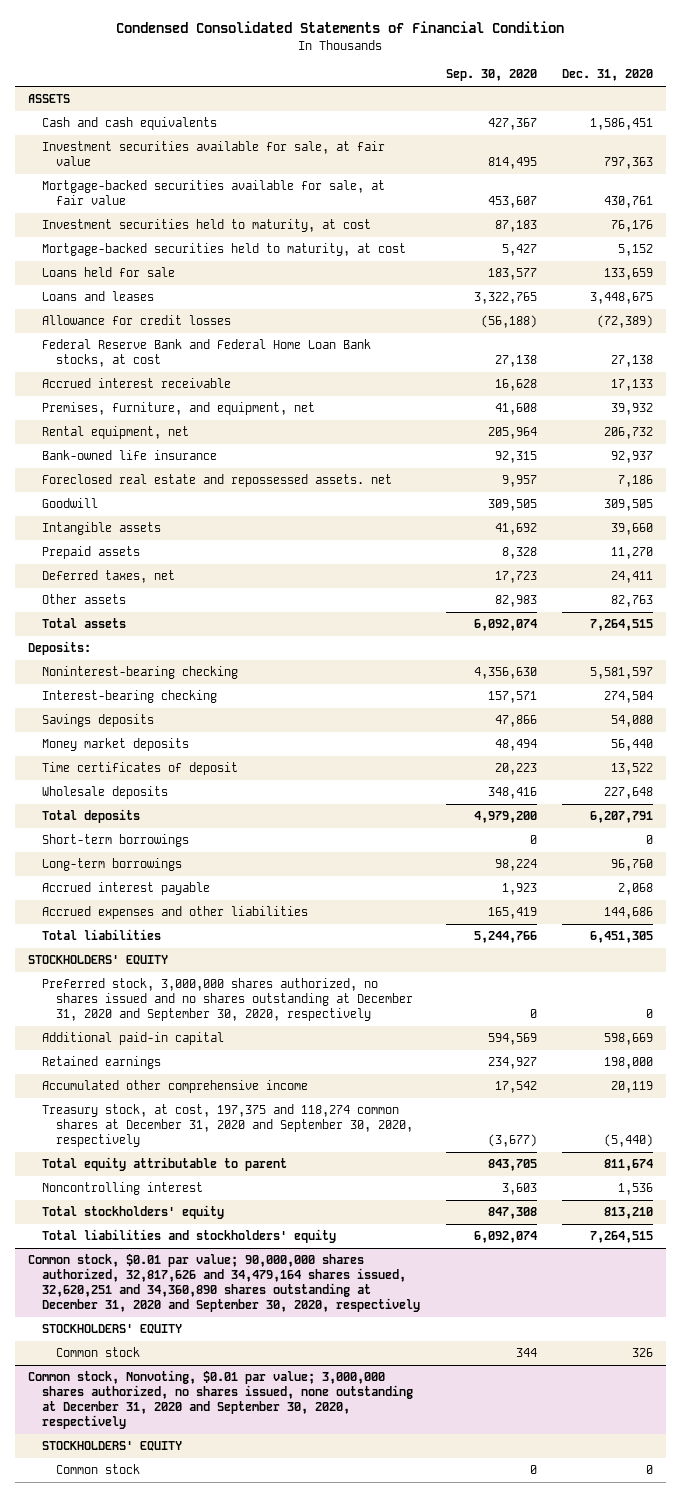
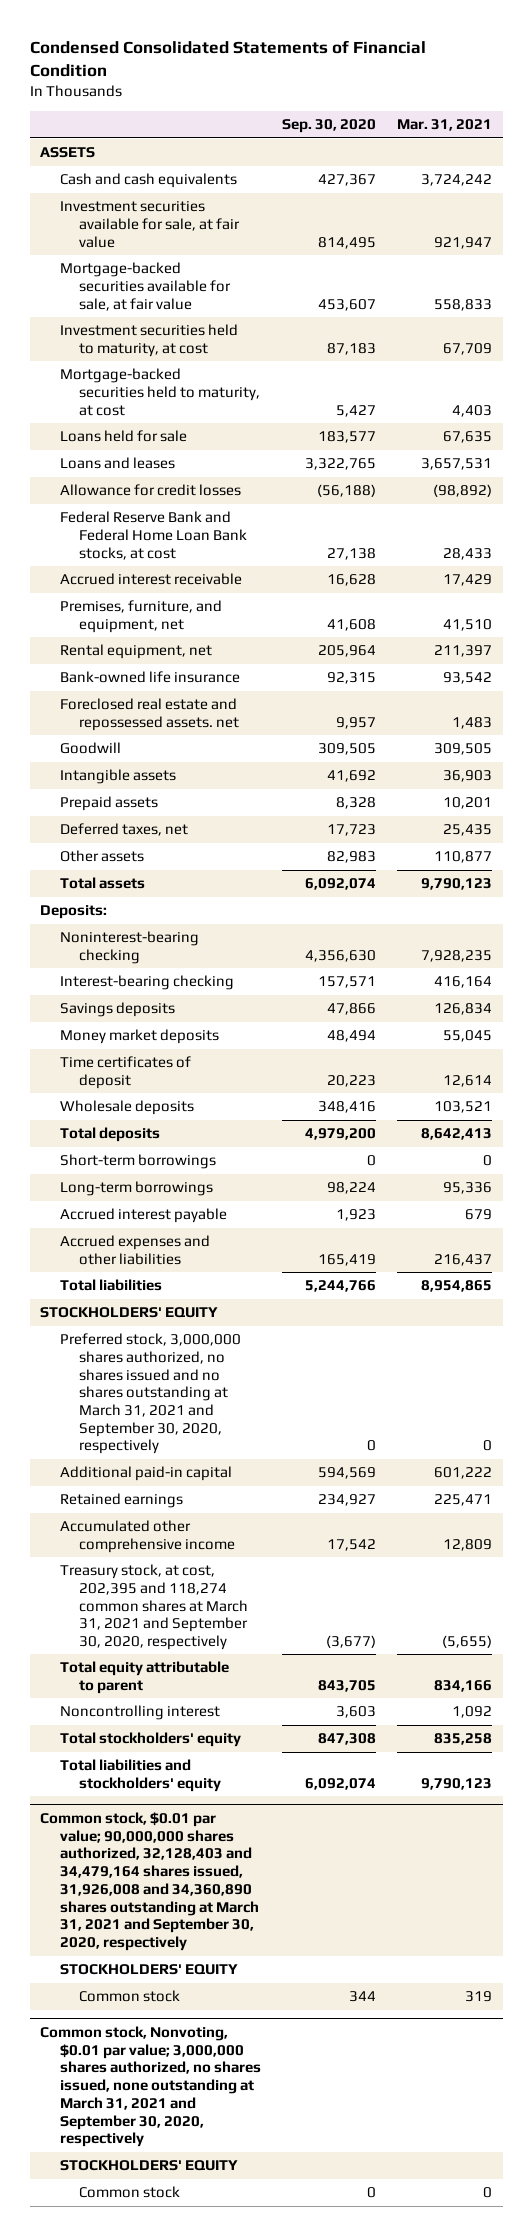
- | Sep. 30, 2020 | Dec. 31, 2020
+ | Sep. 30, 2020 | Mar. 31, 2021
- Preferred stock, 3,000,000 shares authorized, no shares issued and no shares outstanding at December 31, 2020 and September 30, 2020, respectively | 0 | 0
+ Preferred stock, 3,000,000 shares authorized, no shares issued and no shares outstanding at March 31, 2021 and September 30, 2020, respectively | 0 | 0
- Treasury stock, at cost, 197,375 and 118,274 common shares at December 31, 2020 and September 30, 2020, respectively | (3,677) | (5,440)
+ Treasury stock, at cost, 202,395 and 118,274 common shares at March 31, 2021 and September 30, 2020, respectively | (3,677) | (5,655)
- Common stock, $0.01 par value; 90,000,000 shares authorized, 32,817,626 and 34,479,164 shares issued, 32,620,251 and 34,360,890 shares outstanding at December 31, 2020 and September 30, 2020, respectively
+ Common stock, $0.01 par value; 90,000,000 shares authorized, 32,128,403 and 34,479,164 shares issued, 31,926,008 and 34,360,890 shares outstanding at March 31, 2021 and September 30, 2020, respectively
- Common stock, Nonvoting, $0.01 par value; 3,000,000 shares authorized, no shares issued, none outstanding at December 31, 2020 and September 30, 2020, respectively
+ Common stock, Nonvoting, $0.01 par value; 3,000,000 shares authorized, no shares issued, none outstanding at March 31, 2021 and September 30, 2020, respectively

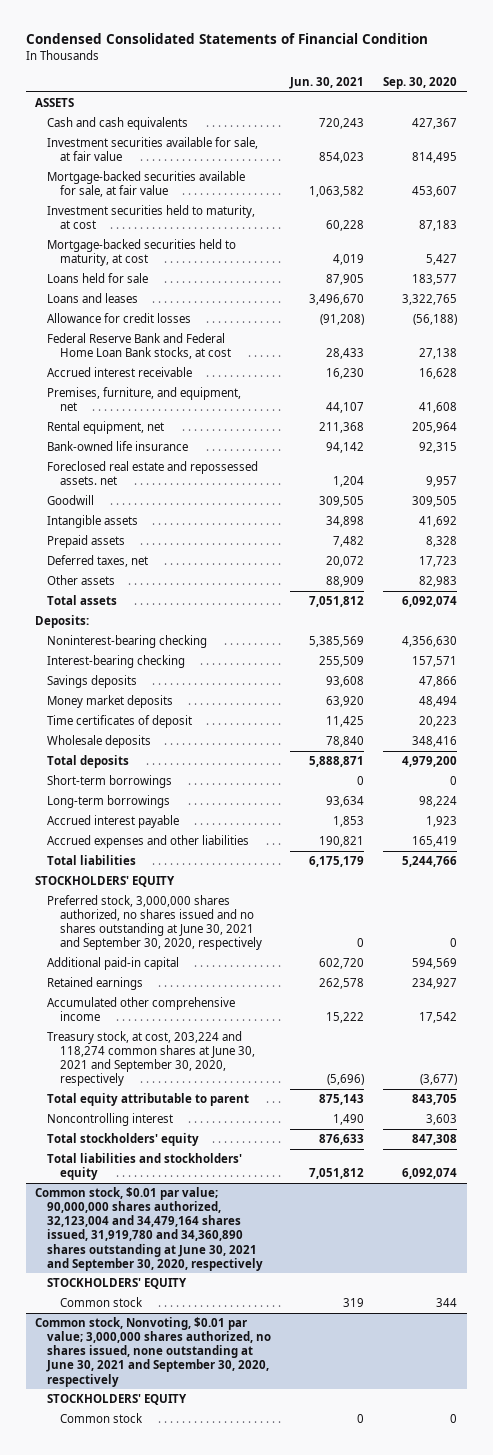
- | Sep. 30, 2020 | Mar. 31, 2021
+ | Jun. 30, 2021 | Sep. 30, 2020
- Preferred stock, 3,000,000 shares authorized, no shares issued and no shares outstanding at March 31, 2021 and September 30, 2020, respectively | 0 | 0
+ Preferred stock, 3,000,000 shares authorized, no shares issued and no shares outstanding at June 30, 2021 and September 30, 2020, respectively | 0 | 0
- Treasury stock, at cost, 202,395 and 118,274 common shares at March 31, 2021 and September 30, 2020, respectively | (3,677) | (5,655)
+ Treasury stock, at cost, 203,224 and 118,274 common shares at June 30, 2021 and September 30, 2020, respectively | (5,696) | (3,677)
- Common stock, $0.01 par value; 90,000,000 shares authorized, 32,128,403 and 34,479,164 shares issued, 31,926,008 and 34,360,890 shares outstanding at March 31, 2021 and September 30, 2020, respectively
+ Common stock, $0.01 par value; 90,000,000 shares authorized, 32,123,004 and 34,479,164 shares issued, 31,919,780 and 34,360,890 shares outstanding at June 30, 2021 and September 30, 2020, respectively
- Common stock, Nonvoting, $0.01 par value; 3,000,000 shares authorized, no shares issued, none outstanding at March 31, 2021 and September 30, 2020, respectively
+ Common stock, Nonvoting, $0.01 par value; 3,000,000 shares authorized, no shares issued, none outstanding at June 30, 2021 and September 30, 2020, respectively

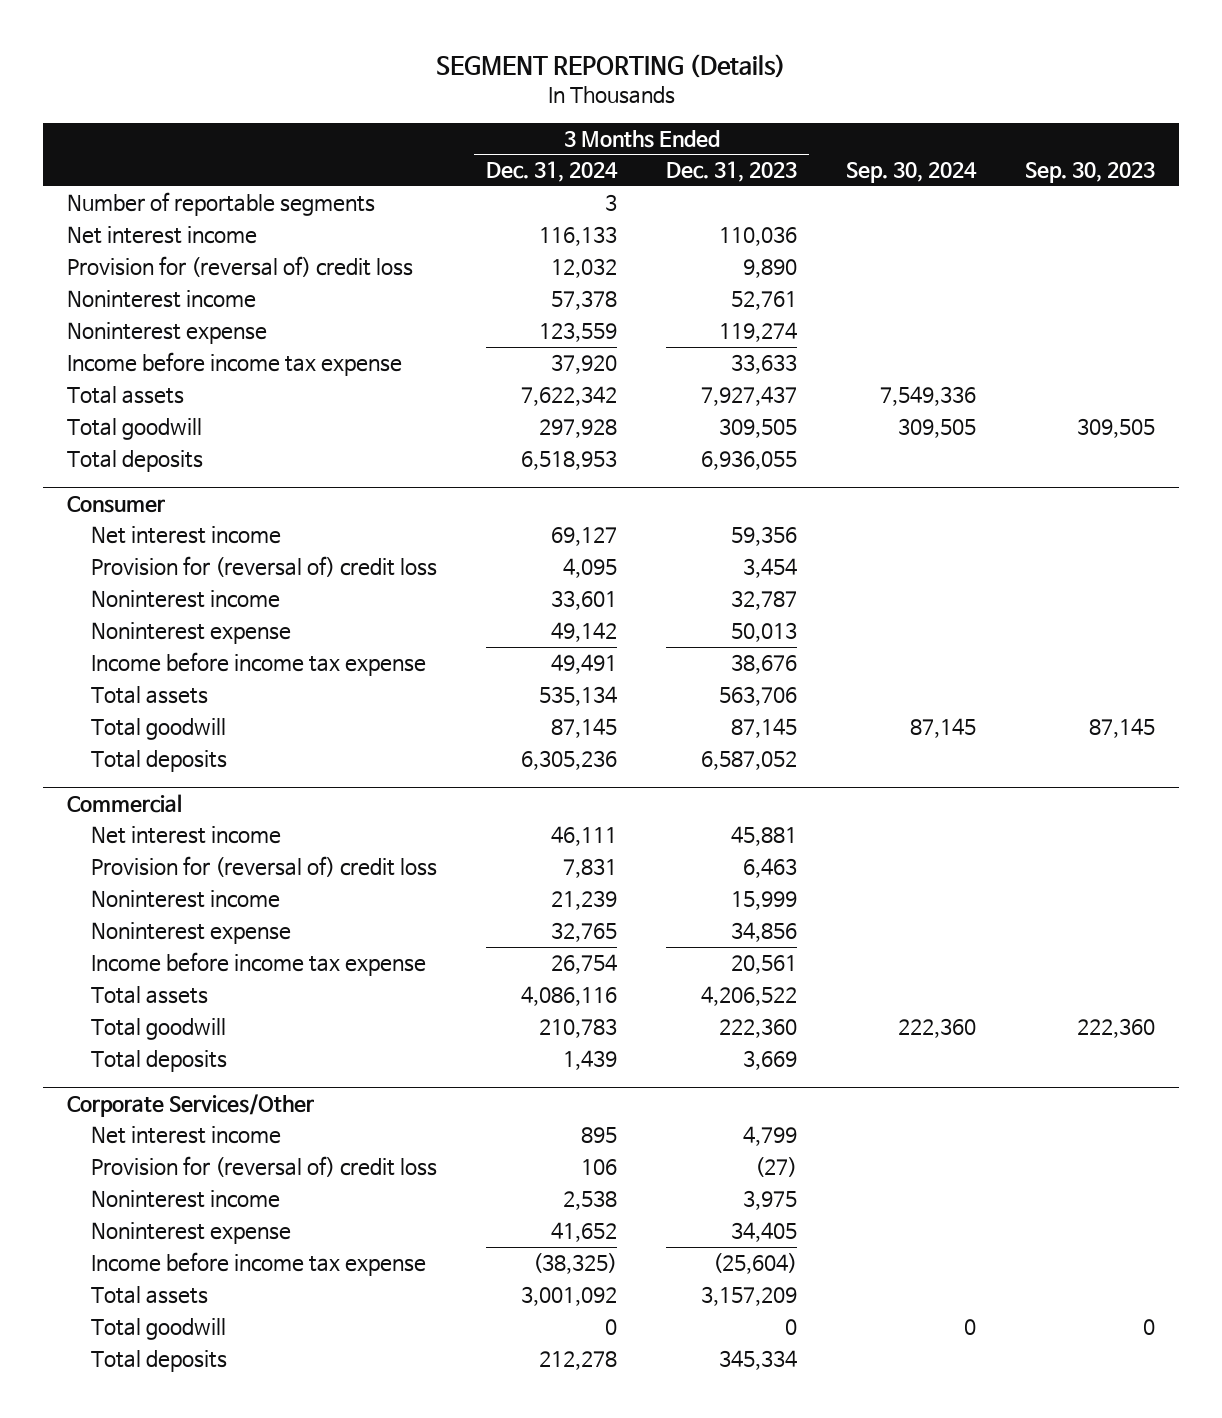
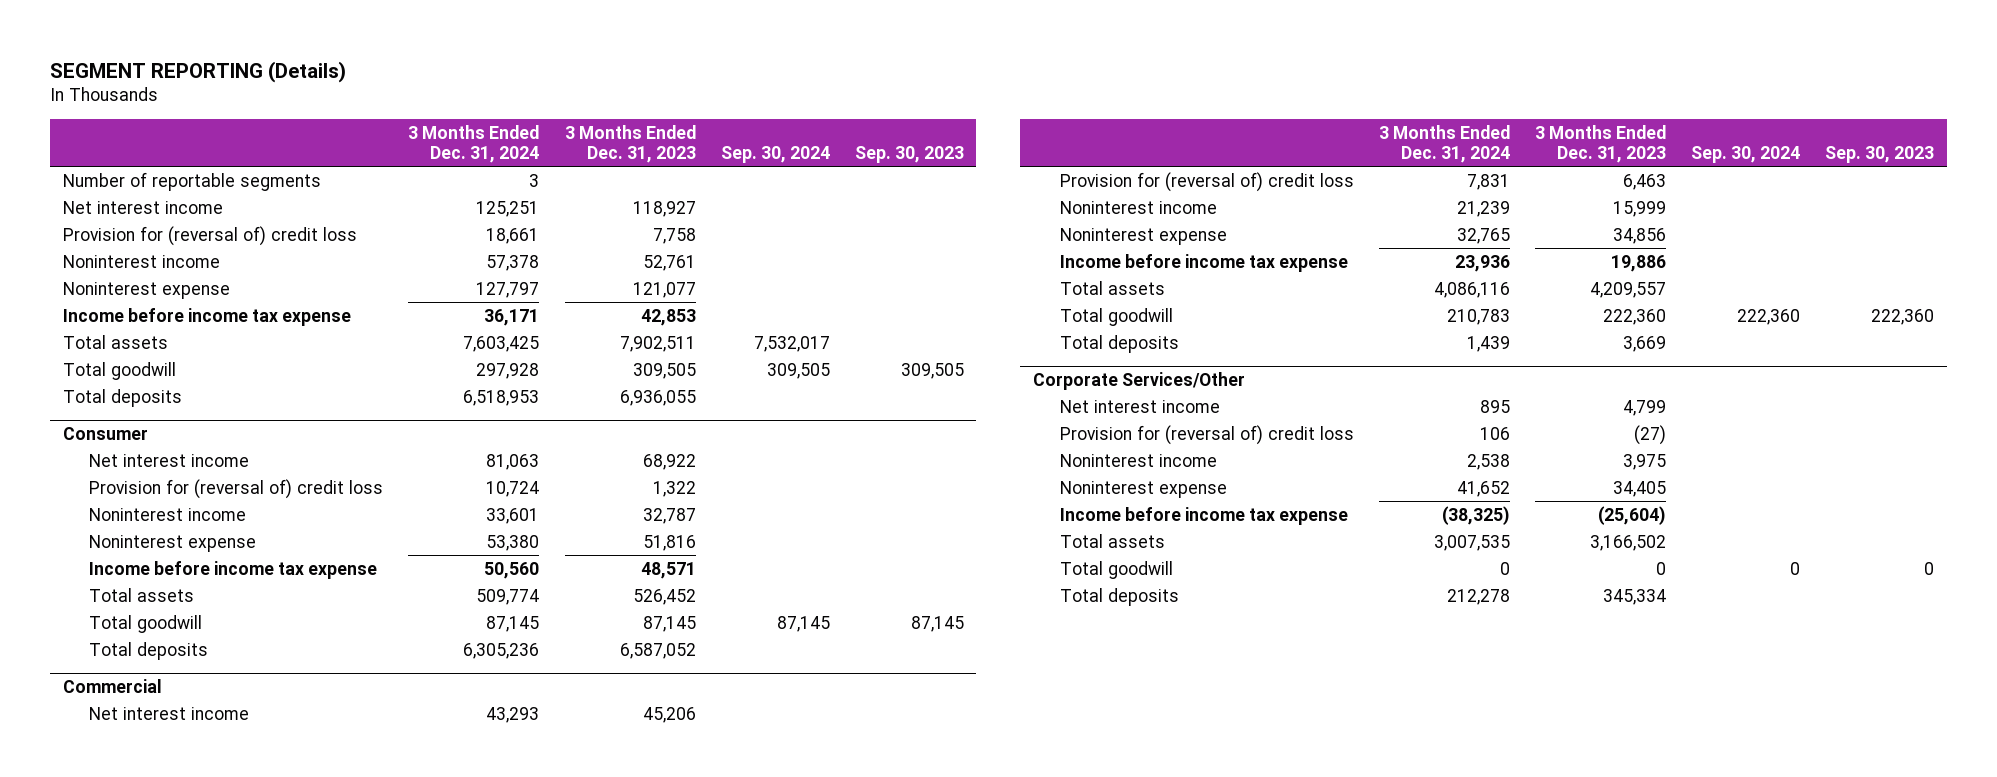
- Net interest income | 116,133 | 110,036 | |
- Provision for (reversal of) credit loss | 12,032 | 9,890 | |
+ Net interest income | 125,251 | 118,927 | |
+ Provision for (reversal of) credit loss | 18,661 | 7,758 | |
- Noninterest expense | 123,559 | 119,274 | |
- Income before income tax expense | 37,920 | 33,633 | |
- Total assets | 7,622,342 | 7,927,437 | 7,549,336 |
+ Noninterest expense | 127,797 | 121,077 | |
+ Income before income tax expense | 36,171 | 42,853 | |
+ Total assets | 7,603,425 | 7,902,511 | 7,532,017 |
@ Consumer
- Net interest income | 69,127 | 59,356 | |
- Provision for (reversal of) credit loss | 4,095 | 3,454 | |
+ Net interest income | 81,063 | 68,922 | |
+ Provision for (reversal of) credit loss | 10,724 | 1,322 | |
- Noninterest expense | 49,142 | 50,013 | |
- Income before income tax expense | 49,491 | 38,676 | |
- Total assets | 535,134 | 563,706 | |
+ Noninterest expense | 53,380 | 51,816 | |
+ Income before income tax expense | 50,560 | 48,571 | |
+ Total assets | 509,774 | 526,452 | |
@ Commercial
- Net interest income | 46,111 | 45,881 | |
+ Net interest income | 43,293 | 45,206 | |
- Income before income tax expense | 26,754 | 20,561 | |
- Total assets | 4,086,116 | 4,206,522 | |
+ Income before income tax expense | 23,936 | 19,886 | |
+ Total assets | 4,086,116 | 4,209,557 | |
@ Corporate Services/Other
- Total assets | 3,001,092 | 3,157,209 | |
+ Total assets | 3,007,535 | 3,166,502 | |

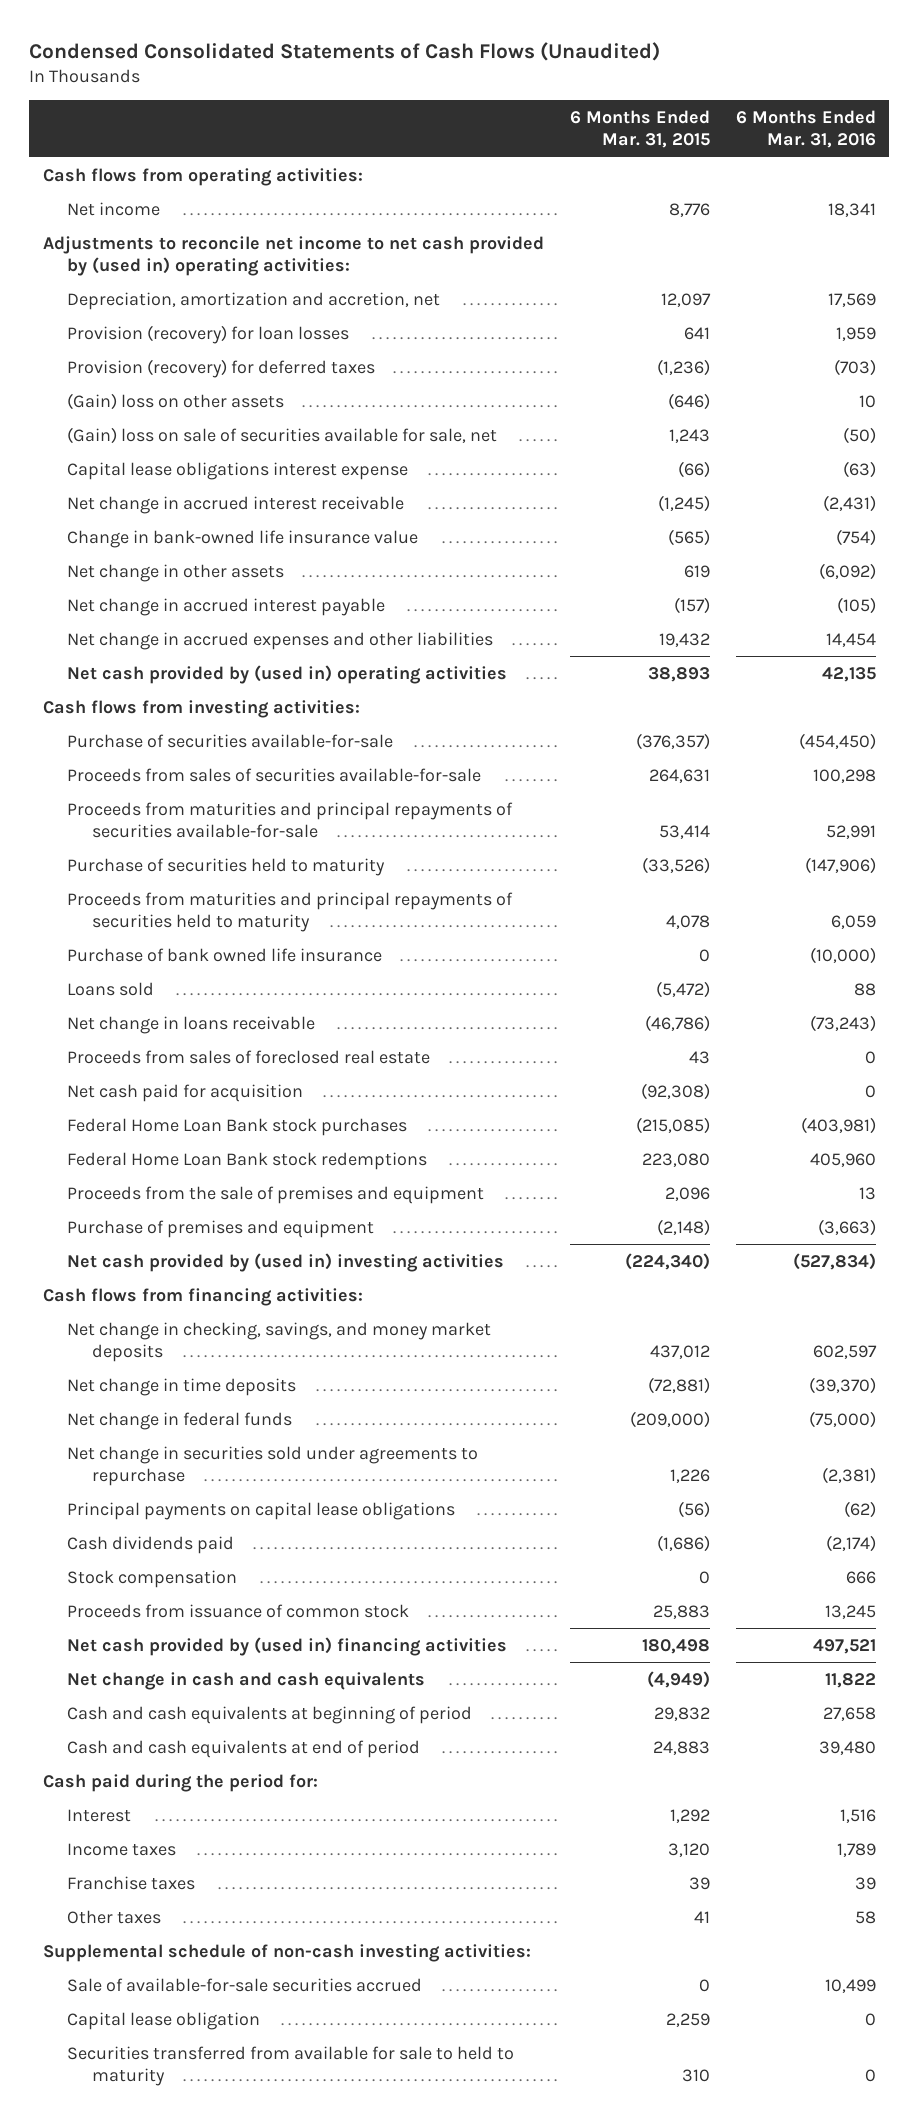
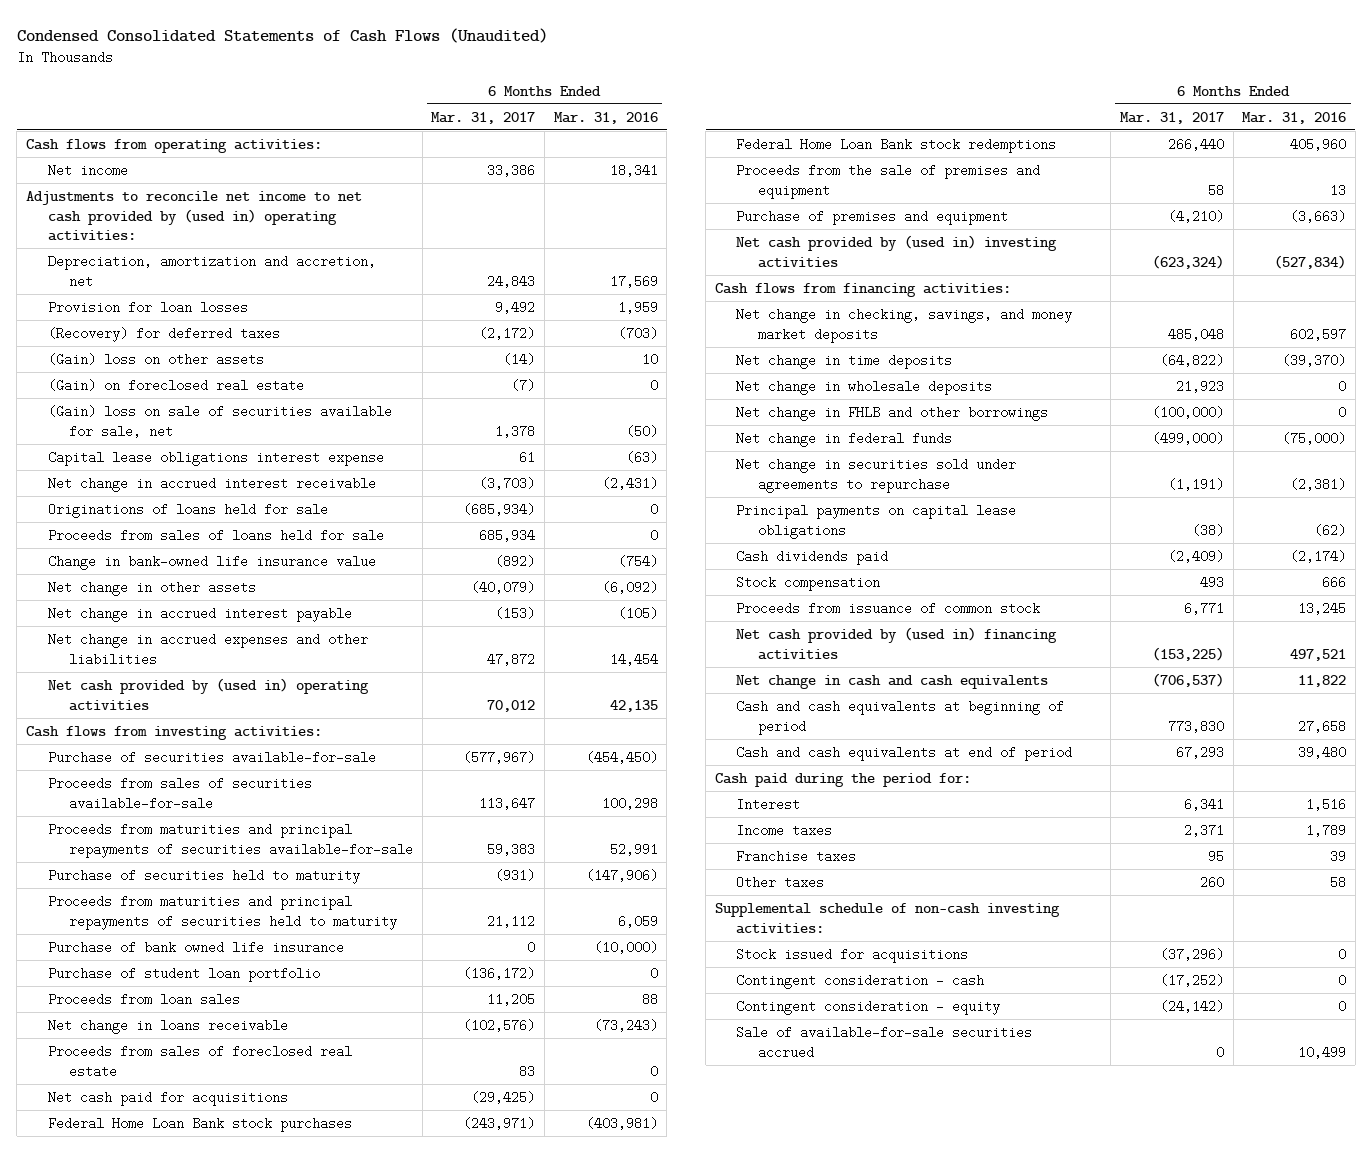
- | 6 Months Ended Mar. 31, 2015 | 6 Months Ended Mar. 31, 2016
+ | 6 Months Ended Mar. 31, 2017 | 6 Months Ended Mar. 31, 2016
- Provision (recovery) for loan losses | 641 | 1,959
- Provision (recovery) for deferred taxes | (1,236) | (703)
+ Provision for loan losses | 9,492 | 1,959
+ (Recovery) for deferred taxes | (2,172) | (703)
+ (Gain) on foreclosed real estate | (7) | 0
+ Originations of loans held for sale | (685,934) | 0
+ Proceeds from sales of loans held for sale | 685,934 | 0
- Loans sold | (5,472) | 88
+ Purchase of student loan portfolio | (136,172) | 0
+ Proceeds from loan sales | 11,205 | 88
- Net cash paid for acquisition | (92,308) | 0
+ Net cash paid for acquisitions | (29,425) | 0
+ Net change in wholesale deposits | 21,923 | 0
+ Net change in FHLB and other borrowings | (100,000) | 0
+ Stock issued for acquisitions | (37,296) | 0
+ Contingent consideration - cash | (17,252) | 0
+ Contingent consideration - equity | (24,142) | 0
- Capital lease obligation | 2,259 | 0
- Securities transferred from available for sale to held to maturity | 310 | 0

